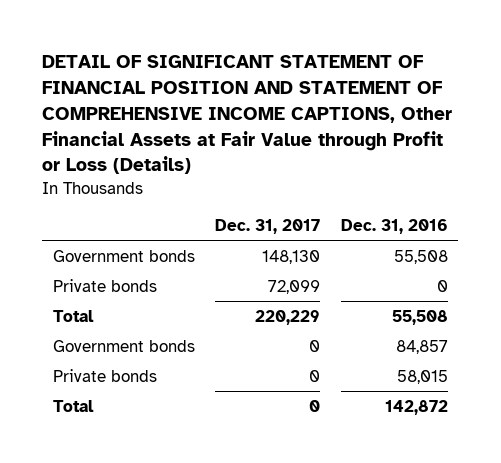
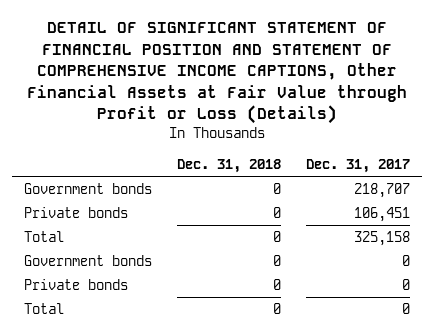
- | Dec. 31, 2017 | Dec. 31, 2016
+ | Dec. 31, 2018 | Dec. 31, 2017
- Government bonds | 148,130 | 55,508
- Private bonds | 72,099 | 0
- Total | 220,229 | 55,508
+ Government bonds | 0 | 218,707
+ Private bonds | 0 | 106,451
+ Total | 0 | 325,158

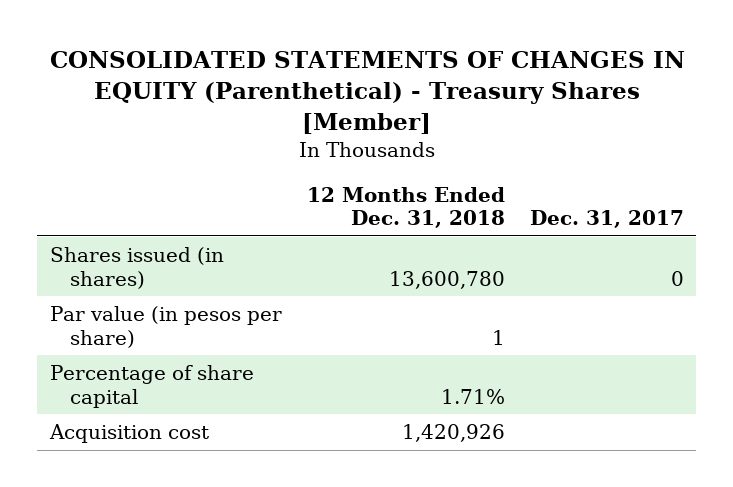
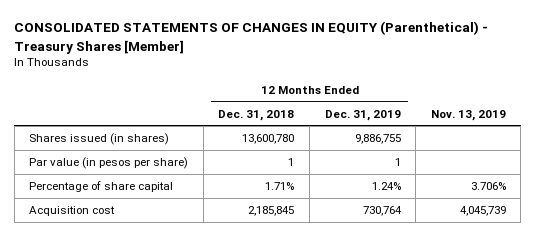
- | 12 Months Ended Dec. 31, 2018 | Dec. 31, 2017
+ | 12 Months Ended Dec. 31, 2018 | 12 Months Ended Dec. 31, 2019 | Nov. 13, 2019
- Acquisition cost | 1,420,926 |
+ Acquisition cost | 2,185,845 | 730,764 | 4,045,739

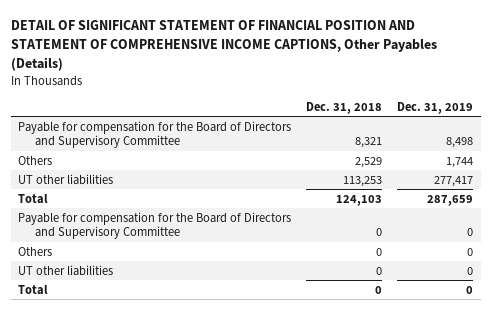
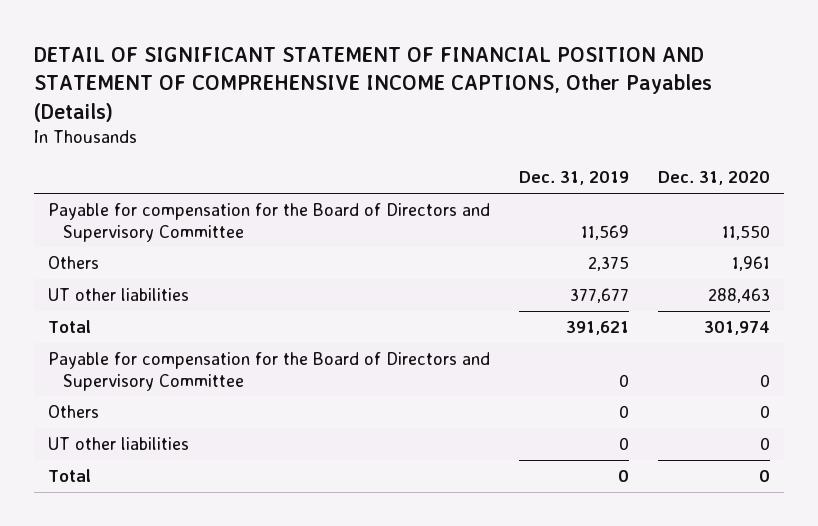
- | Dec. 31, 2018 | Dec. 31, 2019
+ | Dec. 31, 2019 | Dec. 31, 2020
- Payable for compensation for the Board of Directors and Supervisory Committee | 8,321 | 8,498
- Others | 2,529 | 1,744
- UT other liabilities | 113,253 | 277,417
- Total | 124,103 | 287,659
+ Payable for compensation for the Board of Directors and Supervisory Committee | 11,569 | 11,550
+ Others | 2,375 | 1,961
+ UT other liabilities | 377,677 | 288,463
+ Total | 391,621 | 301,974

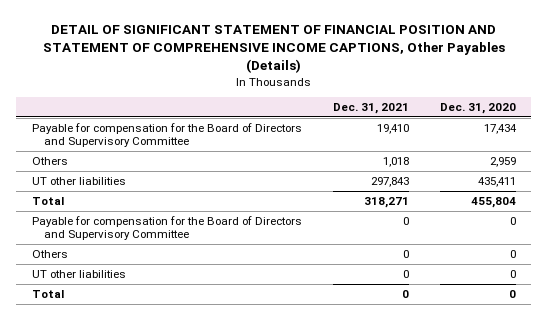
- | Dec. 31, 2019 | Dec. 31, 2020
+ | Dec. 31, 2021 | Dec. 31, 2020
- Payable for compensation for the Board of Directors and Supervisory Committee | 11,569 | 11,550
- Others | 2,375 | 1,961
- UT other liabilities | 377,677 | 288,463
- Total | 391,621 | 301,974
+ Payable for compensation for the Board of Directors and Supervisory Committee | 19,410 | 17,434
+ Others | 1,018 | 2,959
+ UT other liabilities | 297,843 | 435,411
+ Total | 318,271 | 455,804

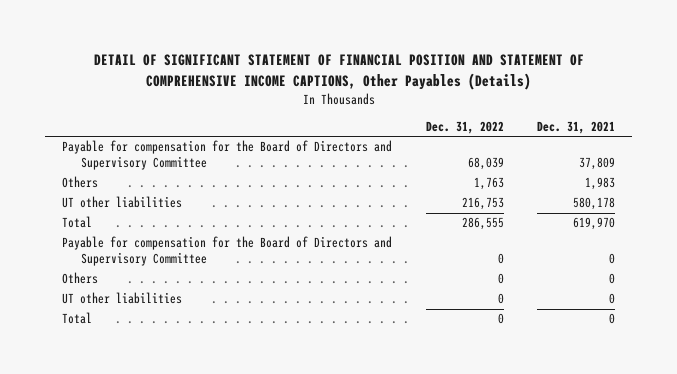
- | Dec. 31, 2021 | Dec. 31, 2020
+ | Dec. 31, 2022 | Dec. 31, 2021
- Payable for compensation for the Board of Directors and Supervisory Committee | 19,410 | 17,434
- Others | 1,018 | 2,959
- UT other liabilities | 297,843 | 435,411
- Total | 318,271 | 455,804
+ Payable for compensation for the Board of Directors and Supervisory Committee | 68,039 | 37,809
+ Others | 1,763 | 1,983
+ UT other liabilities | 216,753 | 580,178
+ Total | 286,555 | 619,970

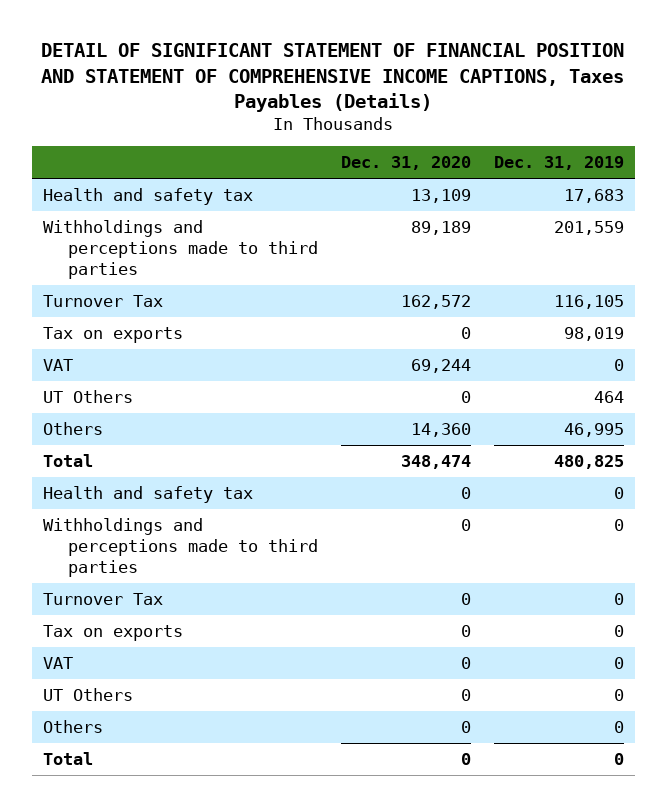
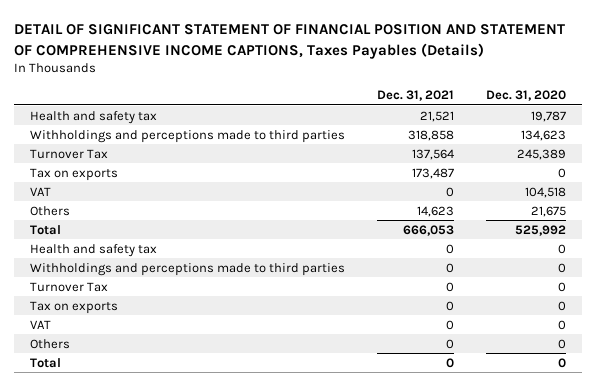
- | Dec. 31, 2020 | Dec. 31, 2019
+ | Dec. 31, 2021 | Dec. 31, 2020
- Health and safety tax | 13,109 | 17,683
- Withholdings and perceptions made to third parties | 89,189 | 201,559
- Turnover Tax | 162,572 | 116,105
+ Health and safety tax | 21,521 | 19,787
+ Withholdings and perceptions made to third parties | 318,858 | 134,623
+ Turnover Tax | 137,564 | 245,389
- VAT | 69,244 | 0
- UT Others | 0 | 464
- Others | 14,360 | 46,995
- Total | 348,474 | 480,825
+ VAT | 0 | 104,518
+ Others | 14,623 | 21,675
+ Total | 666,053 | 525,992
- UT Others | 0 | 0

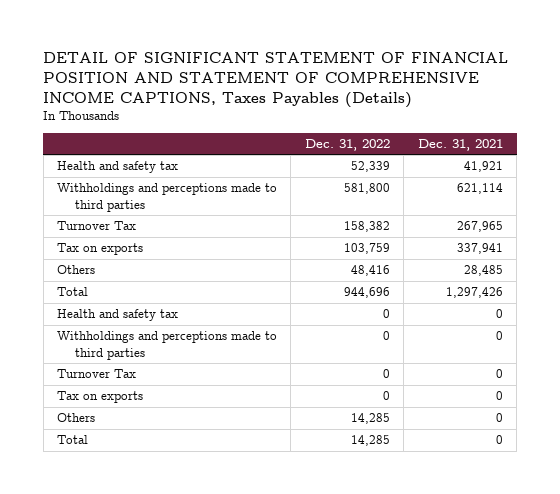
- | Dec. 31, 2021 | Dec. 31, 2020
+ | Dec. 31, 2022 | Dec. 31, 2021
- Health and safety tax | 21,521 | 19,787
- Withholdings and perceptions made to third parties | 318,858 | 134,623
- Turnover Tax | 137,564 | 245,389
- Tax on exports | 173,487 | 0
- VAT | 0 | 104,518
- Others | 14,623 | 21,675
- Total | 666,053 | 525,992
+ Health and safety tax | 52,339 | 41,921
+ Withholdings and perceptions made to third parties | 581,800 | 621,114
+ Turnover Tax | 158,382 | 267,965
+ Tax on exports | 103,759 | 337,941
+ Others | 48,416 | 28,485
+ Total | 944,696 | 1,297,426
- VAT | 0 | 0

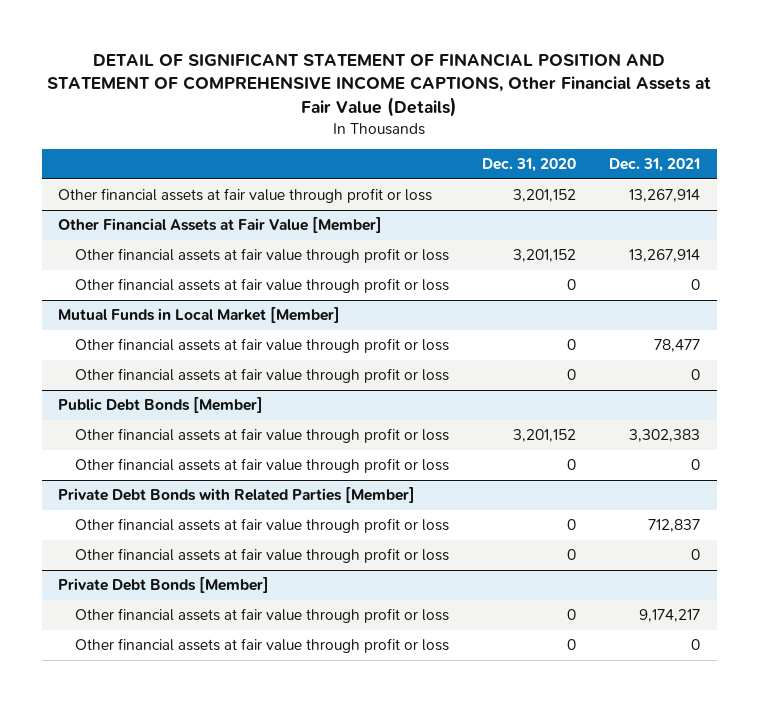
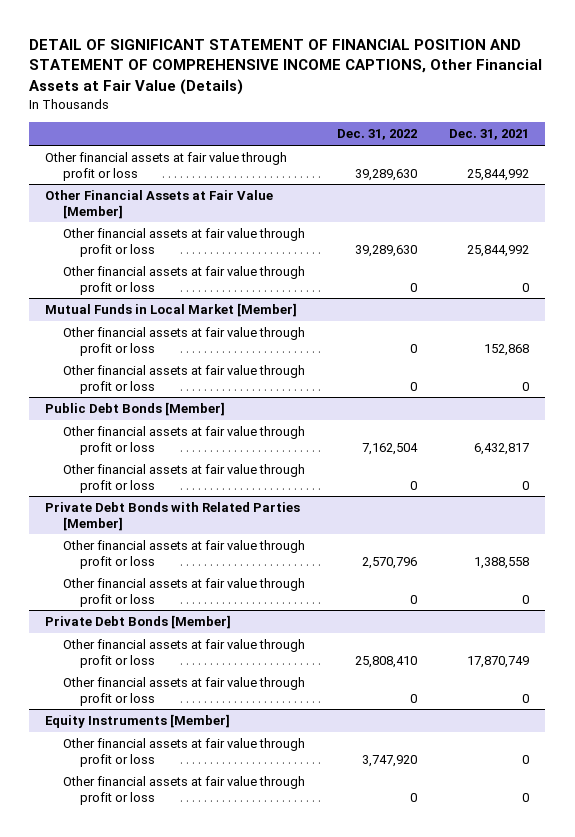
- | Dec. 31, 2020 | Dec. 31, 2021
+ | Dec. 31, 2022 | Dec. 31, 2021
- Other financial assets at fair value through profit or loss | 3,201,152 | 13,267,914
+ Other financial assets at fair value through profit or loss | 39,289,630 | 25,844,992
@ Other Financial Assets at Fair Value [Member]
- Other financial assets at fair value through profit or loss | 3,201,152 | 13,267,914
+ Other financial assets at fair value through profit or loss | 39,289,630 | 25,844,992
@ Mutual Funds in Local Market [Member]
- Other financial assets at fair value through profit or loss | 0 | 78,477
+ Other financial assets at fair value through profit or loss | 0 | 152,868
@ Public Debt Bonds [Member]
- Other financial assets at fair value through profit or loss | 3,201,152 | 3,302,383
+ Other financial assets at fair value through profit or loss | 7,162,504 | 6,432,817
@ Private Debt Bonds with Related Parties [Member]
- Other financial assets at fair value through profit or loss | 0 | 712,837
+ Other financial assets at fair value through profit or loss | 2,570,796 | 1,388,558
@ Private Debt Bonds [Member]
- Other financial assets at fair value through profit or loss | 0 | 9,174,217
+ Other financial assets at fair value through profit or loss | 25,808,410 | 17,870,749
+ Equity Instruments [Member]
+ Other financial assets at fair value through profit or loss | 3,747,920 | 0
+ Other financial assets at fair value through profit or loss | 0 | 0

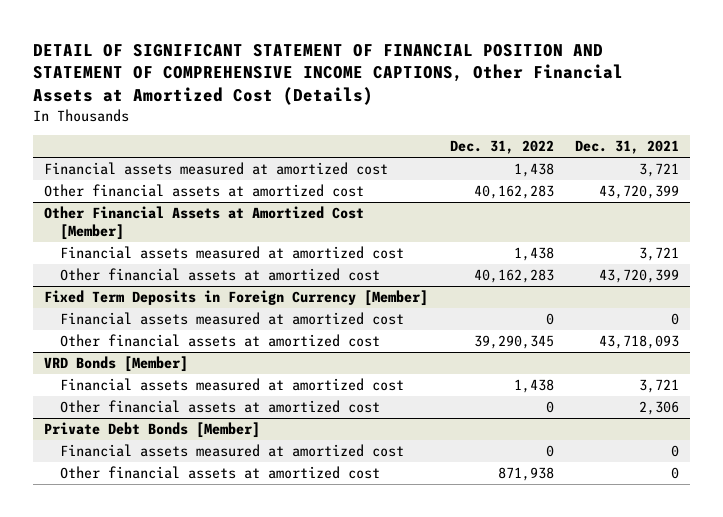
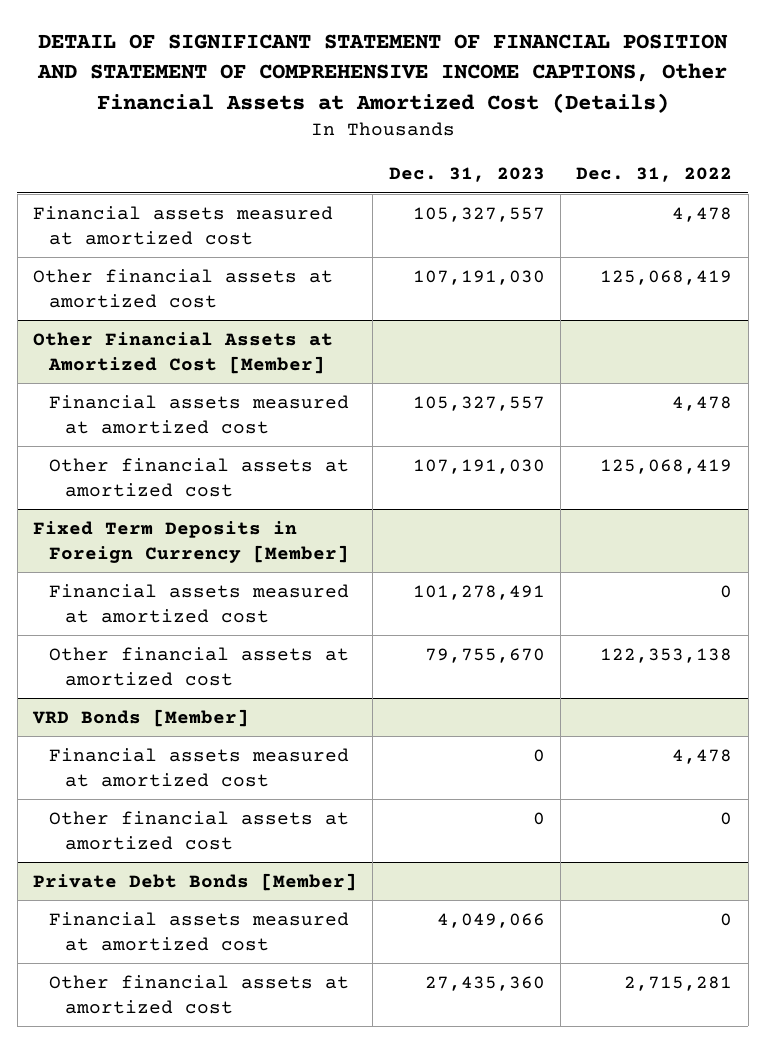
- | Dec. 31, 2022 | Dec. 31, 2021
+ | Dec. 31, 2023 | Dec. 31, 2022
- Financial assets measured at amortized cost | 1,438 | 3,721
- Other financial assets at amortized cost | 40,162,283 | 43,720,399
+ Financial assets measured at amortized cost | 105,327,557 | 4,478
+ Other financial assets at amortized cost | 107,191,030 | 125,068,419
@ Other Financial Assets at Amortized Cost [Member]
- Financial assets measured at amortized cost | 1,438 | 3,721
- Other financial assets at amortized cost | 40,162,283 | 43,720,399
+ Financial assets measured at amortized cost | 105,327,557 | 4,478
+ Other financial assets at amortized cost | 107,191,030 | 125,068,419
@ Fixed Term Deposits in Foreign Currency [Member]
- Other financial assets at amortized cost | 39,290,345 | 43,718,093
+ Other financial assets at amortized cost | 79,755,670 | 122,353,138
@ VRD Bonds [Member]
- Financial assets measured at amortized cost | 1,438 | 3,721
+ Financial assets measured at amortized cost | 0 | 4,478
@ Private Debt Bonds [Member]
- Other financial assets at amortized cost | 871,938 | 0
+ Other financial assets at amortized cost | 27,435,360 | 2,715,281

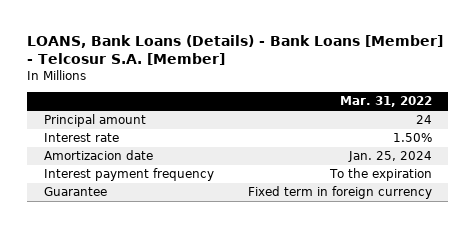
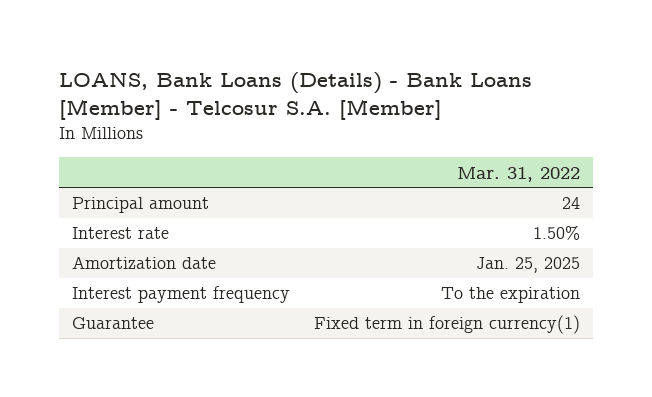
- Amortizacion date | Jan. 25, 2024
+ Amortization date | Jan. 25, 2025
- Guarantee | Fixed term in foreign currency
+ Guarantee | Fixed term in foreign currency(1)

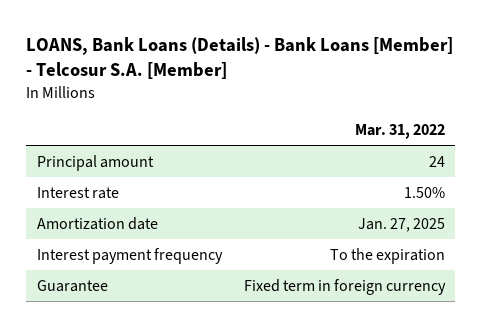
- Amortization date | Jan. 25, 2025
+ Amortization date | Jan. 27, 2025
- Guarantee | Fixed term in foreign currency(1)
+ Guarantee | Fixed term in foreign currency

